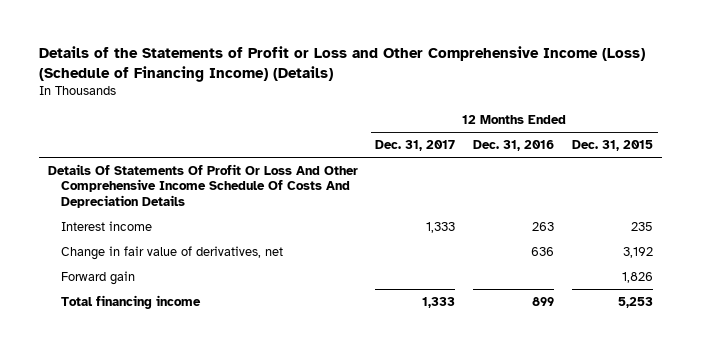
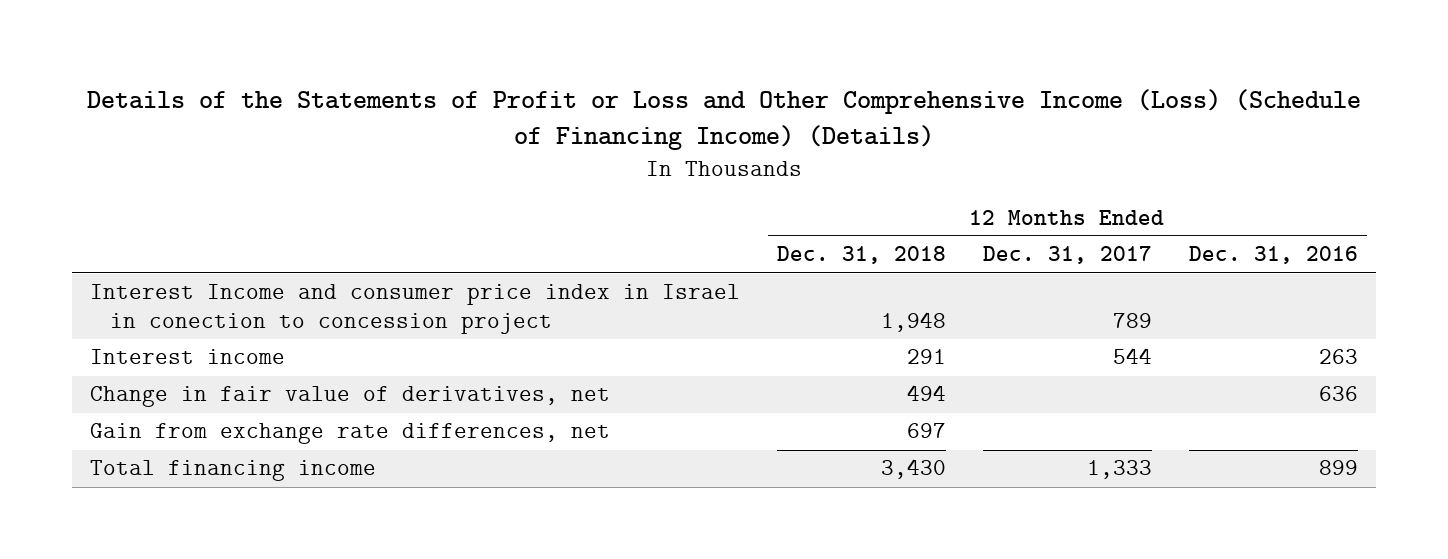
- | 12 Months Ended Dec. 31, 2017 | 12 Months Ended Dec. 31, 2016 | 12 Months Ended Dec. 31, 2015
+ | 12 Months Ended Dec. 31, 2018 | 12 Months Ended Dec. 31, 2017 | 12 Months Ended Dec. 31, 2016
- Details Of Statements Of Profit Or Loss And Other Comprehensive Income Schedule Of Costs And Depreciation Details
- Interest income | 1,333 | 263 | 235
+ Interest Income and consumer price index in Israel in conection to concession project | 1,948 | 789 |
+ Interest income | 291 | 544 | 263
- Forward gain | | | 1,826
+ Gain from exchange rate differences, net | 697 | |

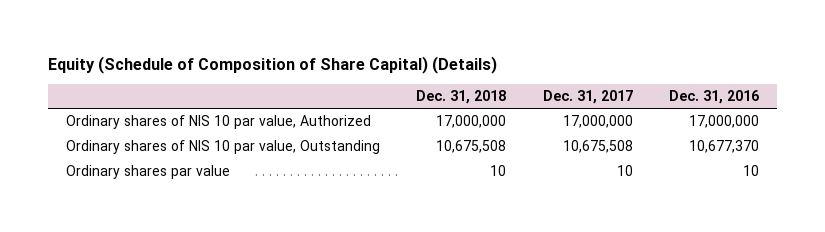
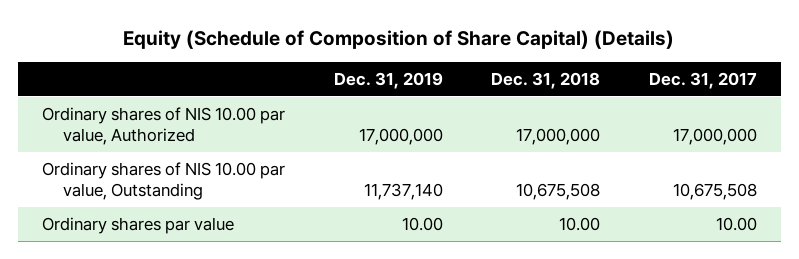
- | Dec. 31, 2018 | Dec. 31, 2017 | Dec. 31, 2016
+ | Dec. 31, 2019 | Dec. 31, 2018 | Dec. 31, 2017
- Ordinary shares of NIS 10 par value, Authorized | 17,000,000 | 17,000,000 | 17,000,000
- Ordinary shares of NIS 10 par value, Outstanding | 10,675,508 | 10,675,508 | 10,677,370
- Ordinary shares par value | 10 | 10 | 10
+ Ordinary shares of NIS 10.00 par value, Authorized | 17,000,000 | 17,000,000 | 17,000,000
+ Ordinary shares of NIS 10.00 par value, Outstanding | 11,737,140 | 10,675,508 | 10,675,508
+ Ordinary shares par value | 10.00 | 10.00 | 10.00

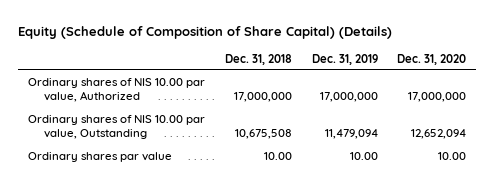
- | Dec. 31, 2019 | Dec. 31, 2018 | Dec. 31, 2017
+ | Dec. 31, 2018 | Dec. 31, 2019 | Dec. 31, 2020
- Ordinary shares of NIS 10.00 par value, Outstanding | 11,737,140 | 10,675,508 | 10,675,508
+ Ordinary shares of NIS 10.00 par value, Outstanding | 10,675,508 | 11,479,094 | 12,652,094

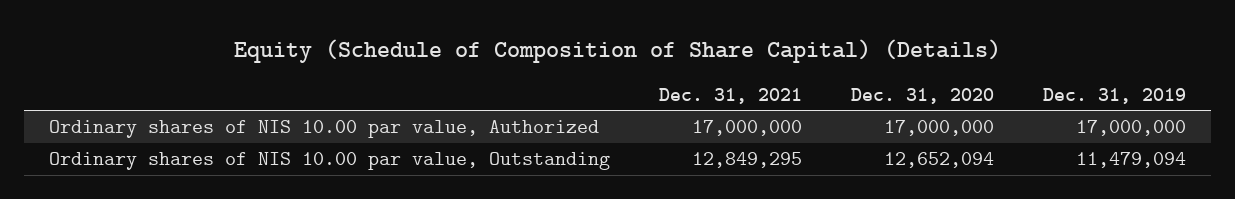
- | Dec. 31, 2018 | Dec. 31, 2019 | Dec. 31, 2020
+ | Dec. 31, 2021 | Dec. 31, 2020 | Dec. 31, 2019
- Ordinary shares par value | 10.00 | 10.00 | 10.00

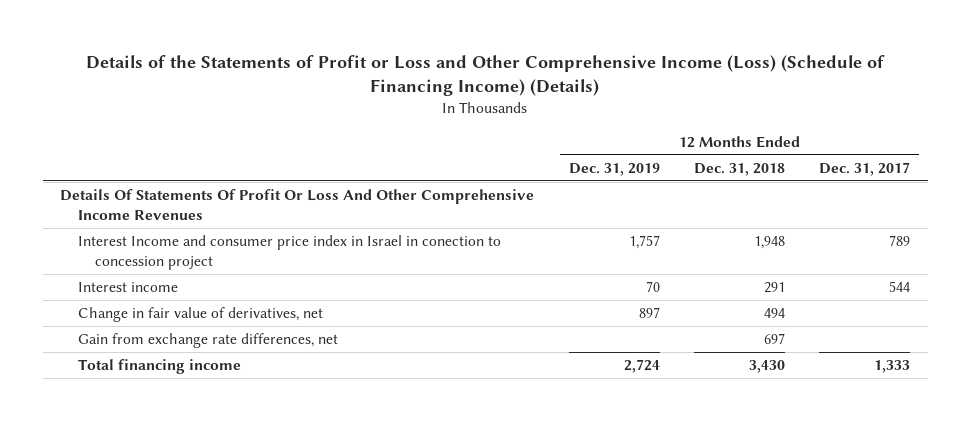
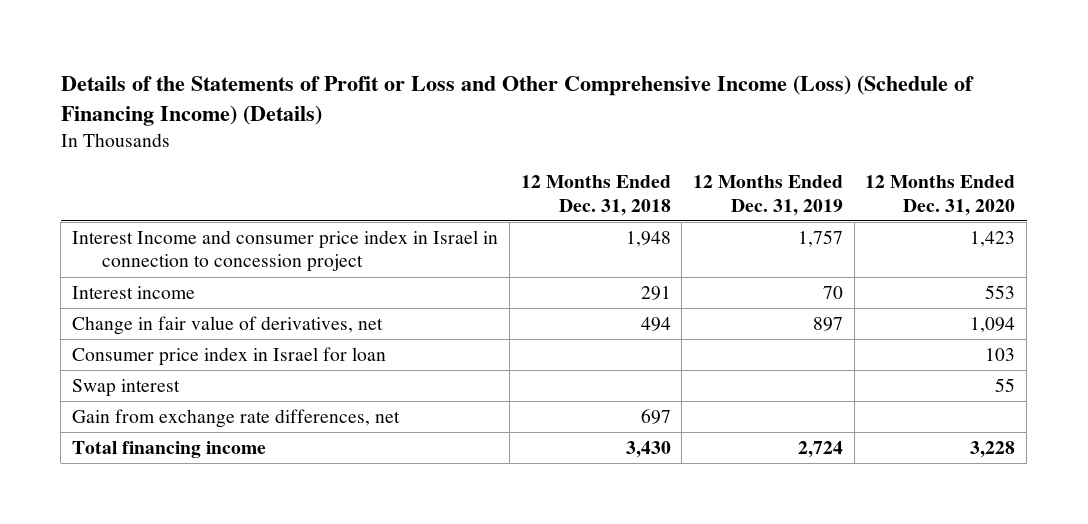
- | 12 Months Ended Dec. 31, 2019 | 12 Months Ended Dec. 31, 2018 | 12 Months Ended Dec. 31, 2017
+ | 12 Months Ended Dec. 31, 2018 | 12 Months Ended Dec. 31, 2019 | 12 Months Ended Dec. 31, 2020
- Details Of Statements Of Profit Or Loss And Other Comprehensive Income Revenues
- Interest Income and consumer price index in Israel in conection to concession project | 1,757 | 1,948 | 789
+ Interest Income and consumer price index in Israel in connection to concession project | 1,948 | 1,757 | 1,423
+ Consumer price index in Israel for loan | | | 103
+ Swap interest | | | 55

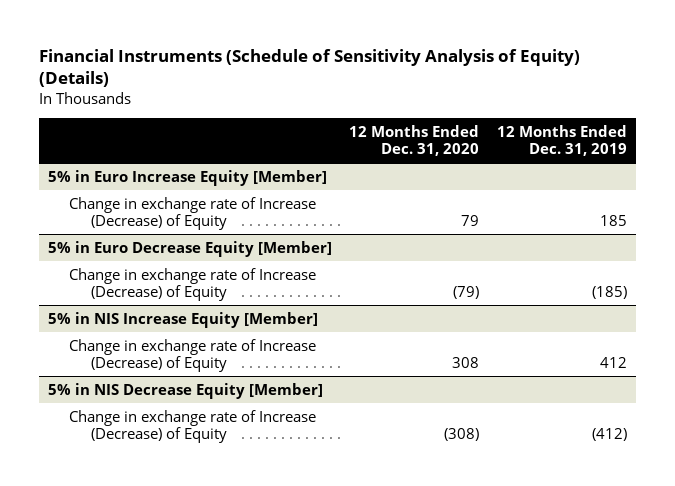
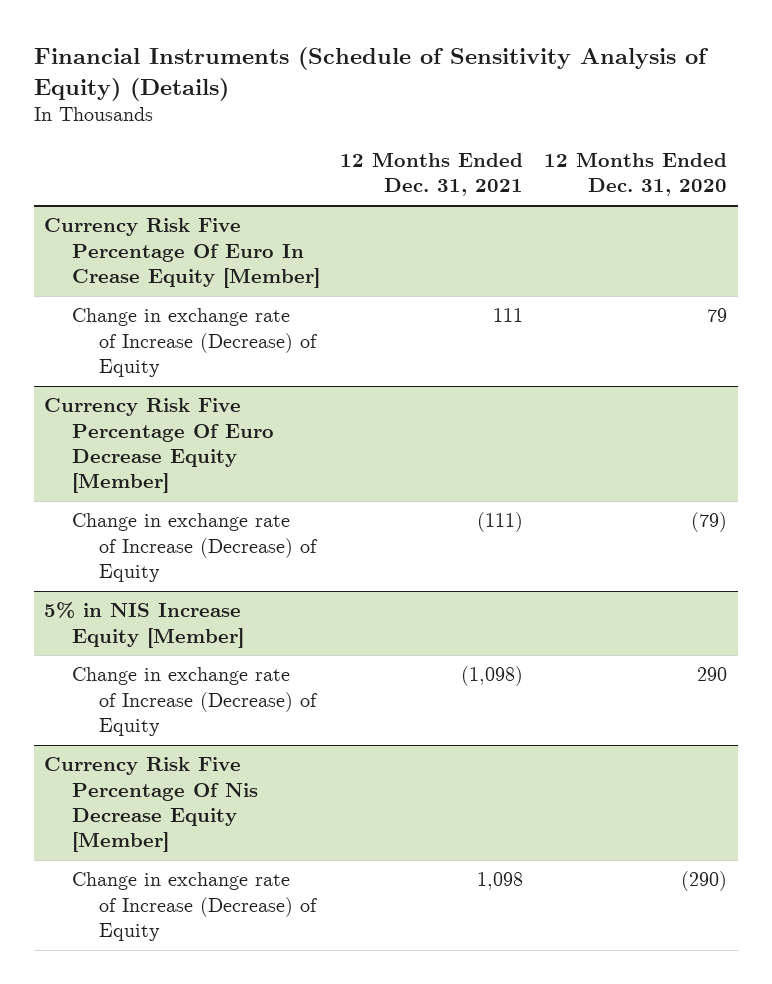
- | 12 Months Ended Dec. 31, 2020 | 12 Months Ended Dec. 31, 2019
+ | 12 Months Ended Dec. 31, 2021 | 12 Months Ended Dec. 31, 2020
- 5% in Euro Increase Equity [Member]
+ Currency Risk Five Percentage Of Euro In Crease Equity [Member]
- 5% in Euro Decrease Equity [Member]
+ Currency Risk Five Percentage Of Euro Decrease Equity [Member]
@ 5% in NIS Increase Equity [Member]
- Change in exchange rate of Increase (Decrease) of Equity | 308 | 412
- 5% in NIS Decrease Equity [Member]
- Change in exchange rate of Increase (Decrease) of Equity | (308) | (412)
@ 5% in NIS Increase Equity [Member]
+ Change in exchange rate of Increase (Decrease) of Equity | (1,098) | 290
+ Currency Risk Five Percentage Of Nis Decrease Equity [Member]
+ Change in exchange rate of Increase (Decrease) of Equity | 1,098 | (290)

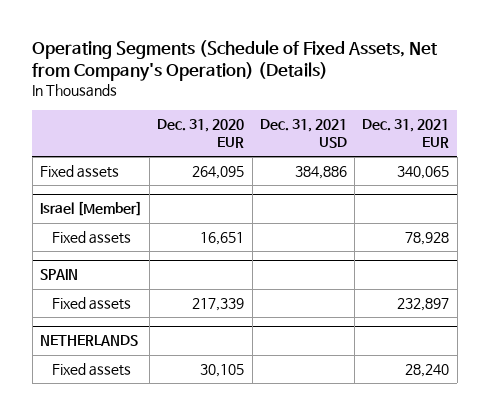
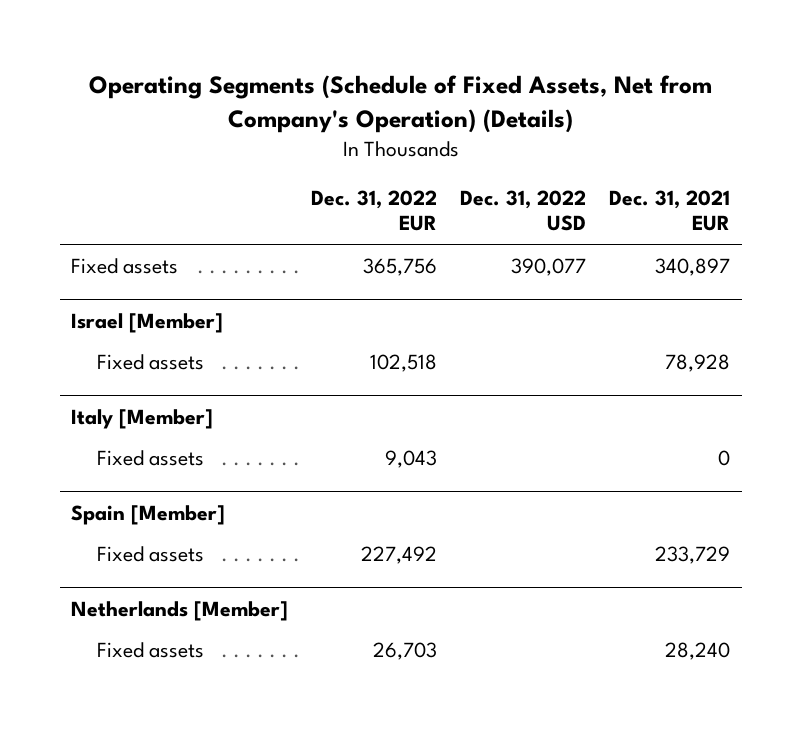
- | Dec. 31, 2020 EUR | Dec. 31, 2021 USD | Dec. 31, 2021 EUR
+ | Dec. 31, 2022 EUR | Dec. 31, 2022 USD | Dec. 31, 2021 EUR
- Fixed assets | 264,095 | 384,886 | 340,065
+ Fixed assets | 365,756 | 390,077 | 340,897
- SPAIN
- Fixed assets | 217,339 | | 232,897
- NETHERLANDS
+ Italy [Member]
+ Fixed assets | 9,043 | | 0
+ Spain [Member]
+ Fixed assets | 227,492 | | 233,729
+ Netherlands [Member]

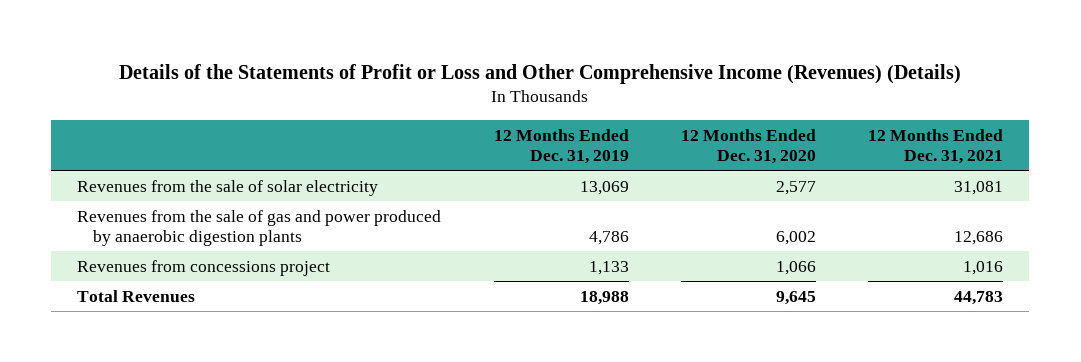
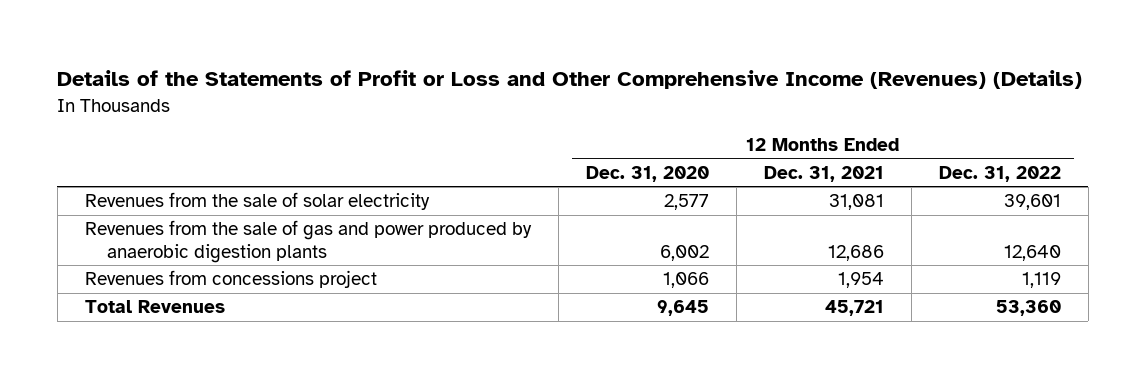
- | 12 Months Ended Dec. 31, 2019 | 12 Months Ended Dec. 31, 2020 | 12 Months Ended Dec. 31, 2021
+ | 12 Months Ended Dec. 31, 2020 | 12 Months Ended Dec. 31, 2021 | 12 Months Ended Dec. 31, 2022
- Revenues from concessions project | 1,133 | 1,066 | 1,016
- Total Revenues | 18,988 | 9,645 | 44,783
+ Revenues from concessions project | 1,066 | 1,954 | 1,119
+ Total Revenues | 9,645 | 45,721 | 53,360

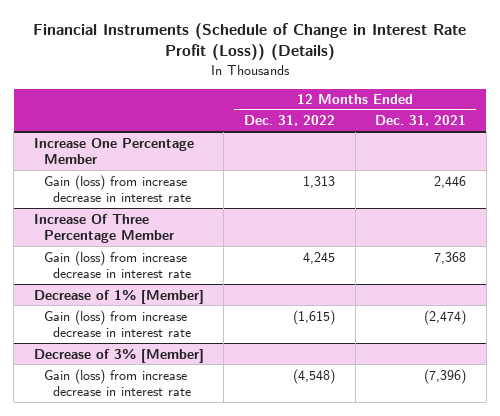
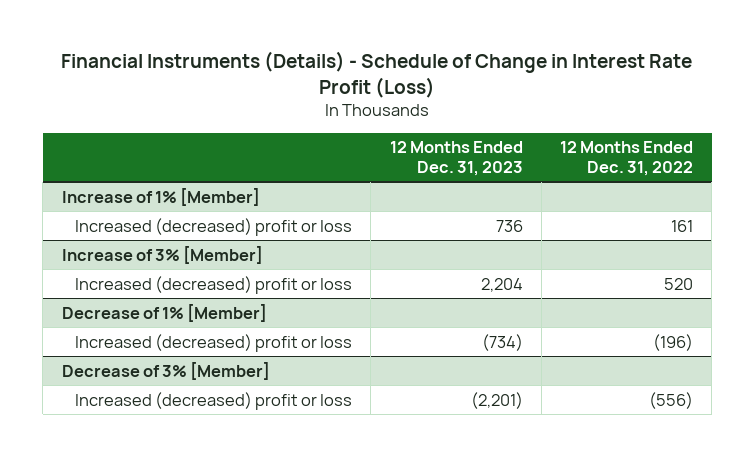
- Financial Instruments (Schedule of Change in Interest Rate Profit (Loss)) (Details)
+ Financial Instruments (Details) - Schedule of Change in Interest Rate Profit (Loss)
- | 12 Months Ended Dec. 31, 2022 | 12 Months Ended Dec. 31, 2021
+ | 12 Months Ended Dec. 31, 2023 | 12 Months Ended Dec. 31, 2022
- Increase One Percentage Member
- Gain (loss) from increase decrease in interest rate | 1,313 | 2,446
- Increase Of Three Percentage Member
- Gain (loss) from increase decrease in interest rate | 4,245 | 7,368
+ Increase of 1% [Member]
+ Increased (decreased) profit or loss | 736 | 161
+ Increase of 3% [Member]
+ Increased (decreased) profit or loss | 2,204 | 520
@ Decrease of 1% [Member]
- Gain (loss) from increase decrease in interest rate | (1,615) | (2,474)
+ Increased (decreased) profit or loss | (734) | (196)
@ Decrease of 3% [Member]
- Gain (loss) from increase decrease in interest rate | (4,548) | (7,396)
+ Increased (decreased) profit or loss | (2,201) | (556)

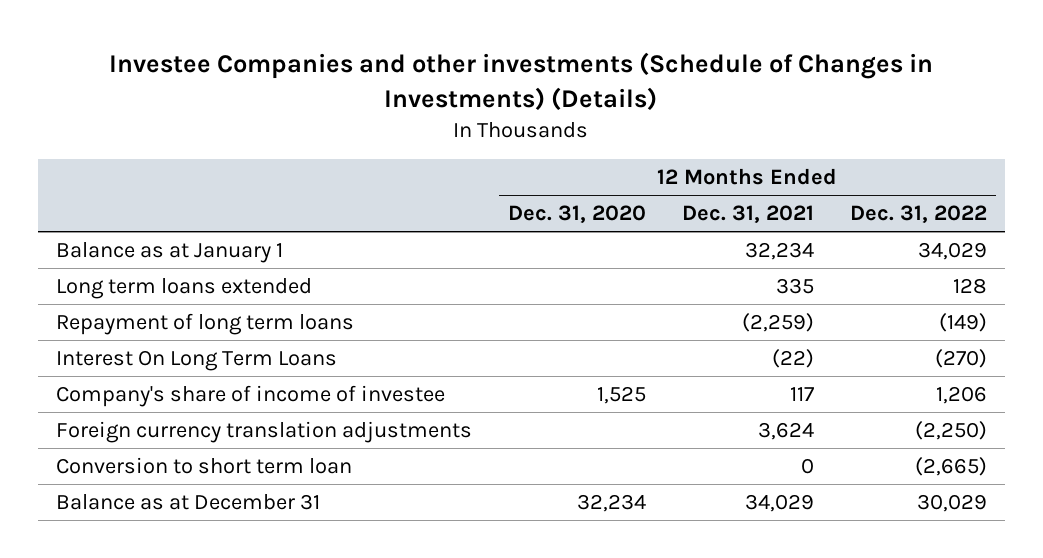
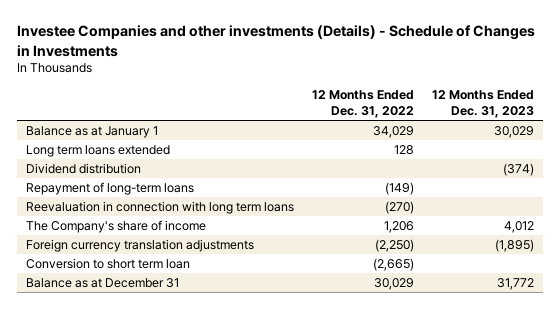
- Investee Companies and other investments (Schedule of Changes in Investments) (Details)
+ Investee Companies and other investments (Details) - Schedule of Changes in Investments
- | 12 Months Ended Dec. 31, 2020 | 12 Months Ended Dec. 31, 2021 | 12 Months Ended Dec. 31, 2022
+ | 12 Months Ended Dec. 31, 2022 | 12 Months Ended Dec. 31, 2023
- Repayment of long term loans | | (2,259) | (149)
- Interest On Long Term Loans | | (22) | (270)
- Company's share of income of investee | 1,525 | 117 | 1,206
+ Dividend distribution | | (374)
+ Repayment of long-term loans | (149) |
+ Reevaluation in connection with long term loans | (270) |
+ The Company's share of income | 1,206 | 4,012

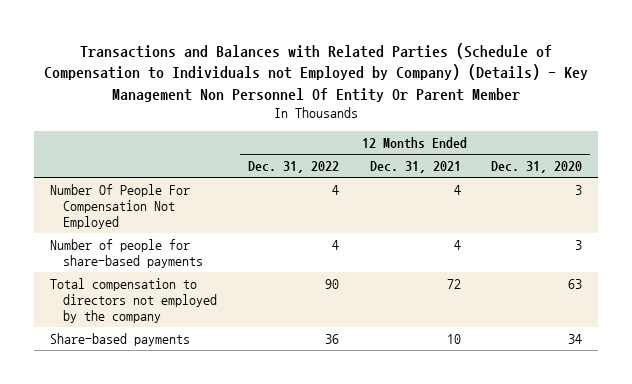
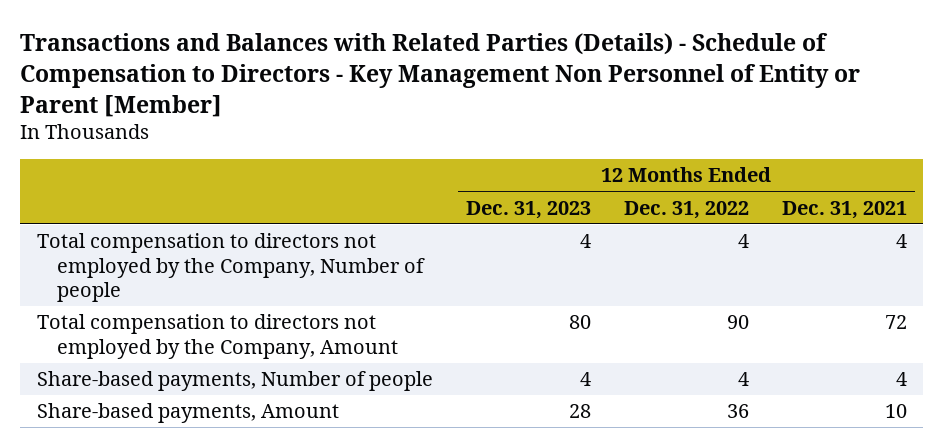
- Transactions and Balances with Related Parties (Schedule of Compensation to Individuals not Employed by Company) (Details) - Key Management Non Personnel Of Entity Or Parent Member
+ Transactions and Balances with Related Parties (Details) - Schedule of Compensation to Directors - Key Management Non Personnel of Entity or Parent [Member]
- | 12 Months Ended Dec. 31, 2022 | 12 Months Ended Dec. 31, 2021 | 12 Months Ended Dec. 31, 2020
+ | 12 Months Ended Dec. 31, 2023 | 12 Months Ended Dec. 31, 2022 | 12 Months Ended Dec. 31, 2021
- Number Of People For Compensation Not Employed | 4 | 4 | 3
- Number of people for share-based payments | 4 | 4 | 3
- Total compensation to directors not employed by the company | 90 | 72 | 63
- Share-based payments | 36 | 10 | 34
+ Total compensation to directors not employed by the Company, Number of people | 4 | 4 | 4
+ Total compensation to directors not employed by the Company, Amount | 80 | 90 | 72
+ Share-based payments, Number of people | 4 | 4 | 4
+ Share-based payments, Amount | 28 | 36 | 10

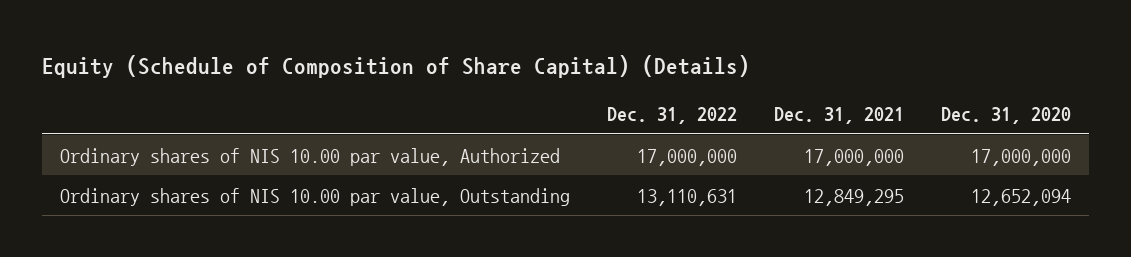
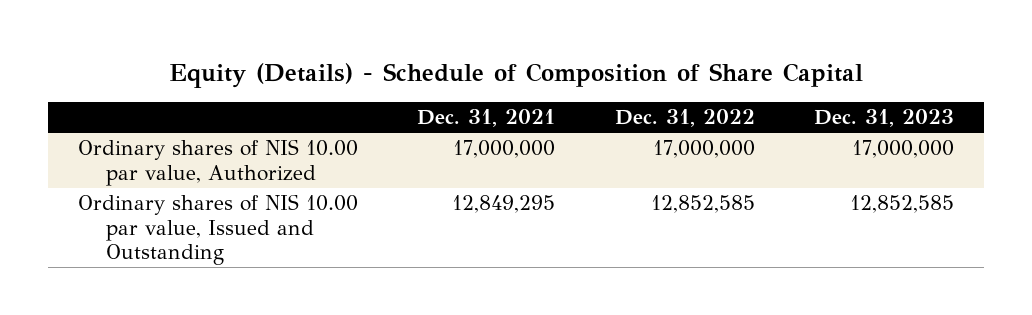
- Equity (Schedule of Composition of Share Capital) (Details)
+ Equity (Details) - Schedule of Composition of Share Capital
- | Dec. 31, 2022 | Dec. 31, 2021 | Dec. 31, 2020
+ | Dec. 31, 2021 | Dec. 31, 2022 | Dec. 31, 2023
- Ordinary shares of NIS 10.00 par value, Outstanding | 13,110,631 | 12,849,295 | 12,652,094
+ Ordinary shares of NIS 10.00 par value, Issued and Outstanding | 12,849,295 | 12,852,585 | 12,852,585

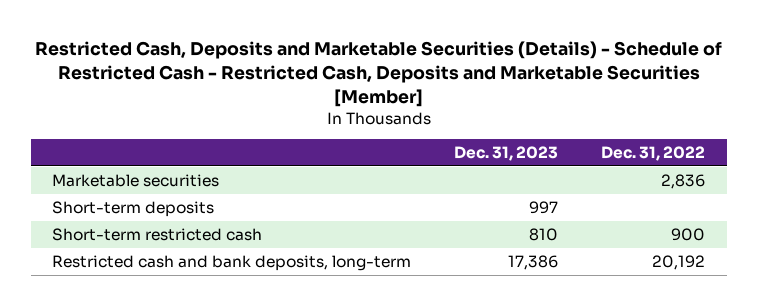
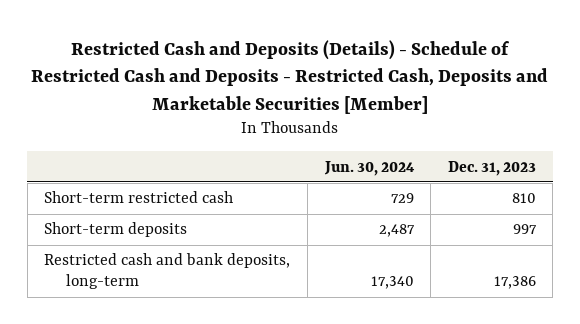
- Restricted Cash, Deposits and Marketable Securities (Details) - Schedule of Restricted Cash - Restricted Cash, Deposits and Marketable Securities [Member]
+ Restricted Cash and Deposits (Details) - Schedule of Restricted Cash and Deposits - Restricted Cash, Deposits and Marketable Securities [Member]
- | Dec. 31, 2023 | Dec. 31, 2022
+ | Jun. 30, 2024 | Dec. 31, 2023
- Marketable securities | | 2,836
moved down: Short-term deposits | 2,487 | 997

